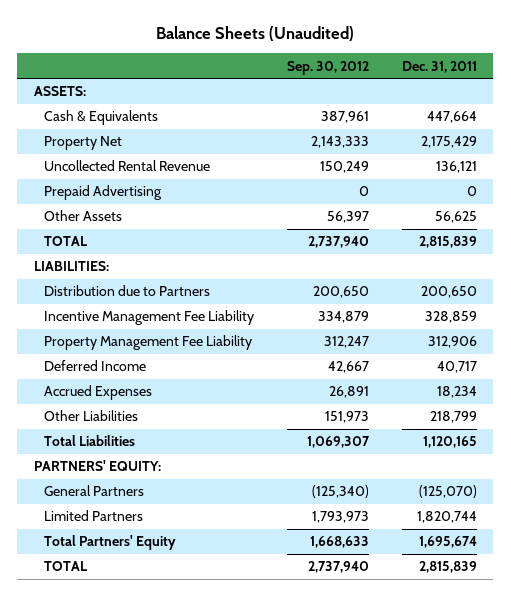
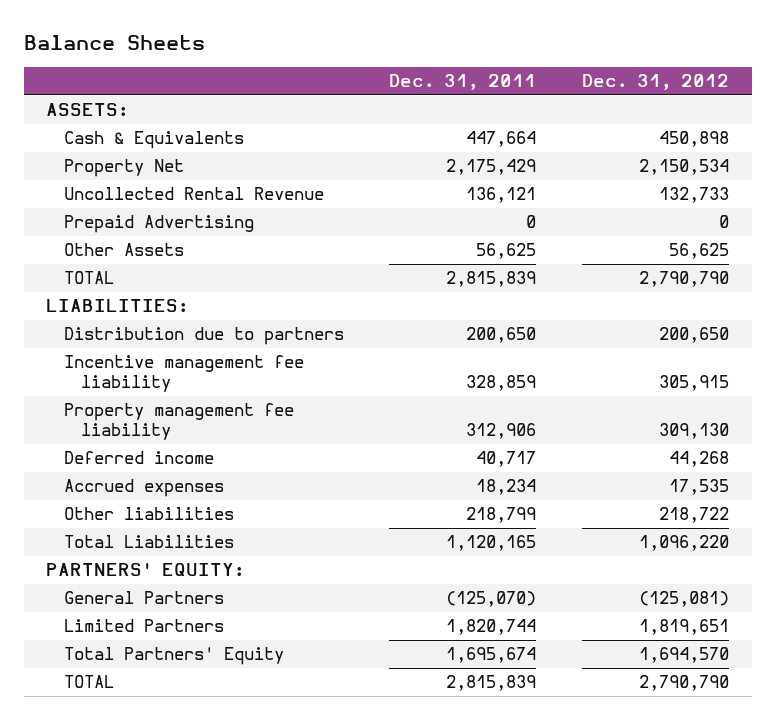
- Balance Sheets (Unaudited)
+ Balance Sheets
- | Sep. 30, 2012 | Dec. 31, 2011
+ | Dec. 31, 2011 | Dec. 31, 2012
- Distribution due to Partners | 200,650 | 200,650
- Incentive Management Fee Liability | 334,879 | 328,859
- Property Management Fee Liability | 312,247 | 312,906
- Deferred Income | 42,667 | 40,717
- Accrued Expenses | 26,891 | 18,234
- Other Liabilities | 151,973 | 218,799
+ Distribution due to partners | 200,650 | 200,650
+ Incentive management fee liability | 328,859 | 305,915
+ Property management fee liability | 312,906 | 309,130
+ Deferred income | 40,717 | 44,268
+ Accrued expenses | 18,234 | 17,535
+ Other liabilities | 218,799 | 218,722

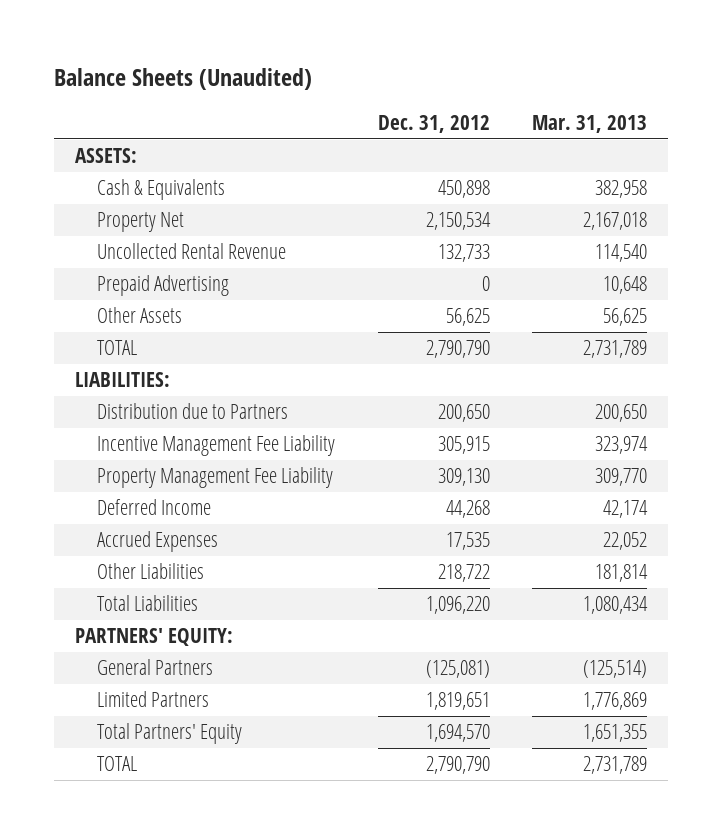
- Balance Sheets
+ Balance Sheets (Unaudited)
- | Dec. 31, 2011 | Dec. 31, 2012
+ | Dec. 31, 2012 | Mar. 31, 2013
- Distribution due to partners | 200,650 | 200,650
- Incentive management fee liability | 328,859 | 305,915
- Property management fee liability | 312,906 | 309,130
- Deferred income | 40,717 | 44,268
- Accrued expenses | 18,234 | 17,535
- Other liabilities | 218,799 | 218,722
+ Distribution due to Partners | 200,650 | 200,650
+ Incentive Management Fee Liability | 305,915 | 323,974
+ Property Management Fee Liability | 309,130 | 309,770
+ Deferred Income | 44,268 | 42,174
+ Accrued Expenses | 17,535 | 22,052
+ Other Liabilities | 218,722 | 181,814

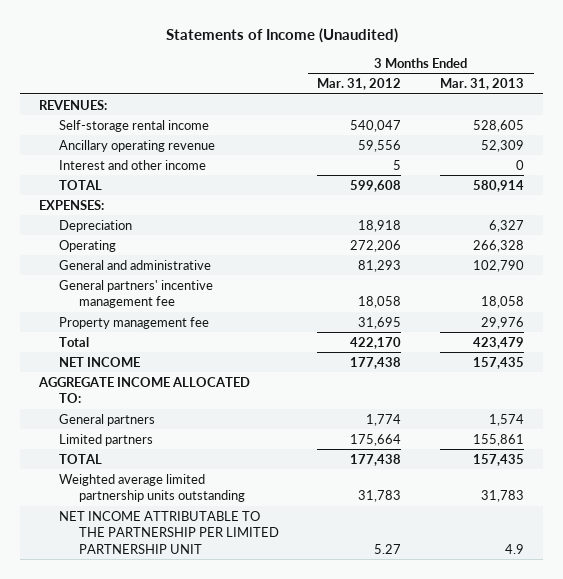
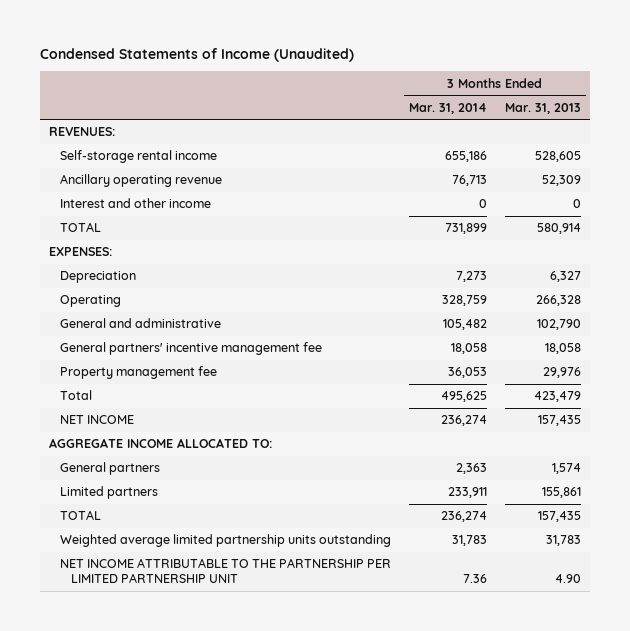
- Statements of Income (Unaudited)
+ Condensed Statements of Income (Unaudited)
- | 3 Months Ended Mar. 31, 2012 | 3 Months Ended Mar. 31, 2013
+ | 3 Months Ended Mar. 31, 2014 | 3 Months Ended Mar. 31, 2013
- NET INCOME ATTRIBUTABLE TO THE PARTNERSHIP PER LIMITED PARTNERSHIP UNIT | 5.27 | 4.9
+ NET INCOME ATTRIBUTABLE TO THE PARTNERSHIP PER LIMITED PARTNERSHIP UNIT | 7.36 | 4.90

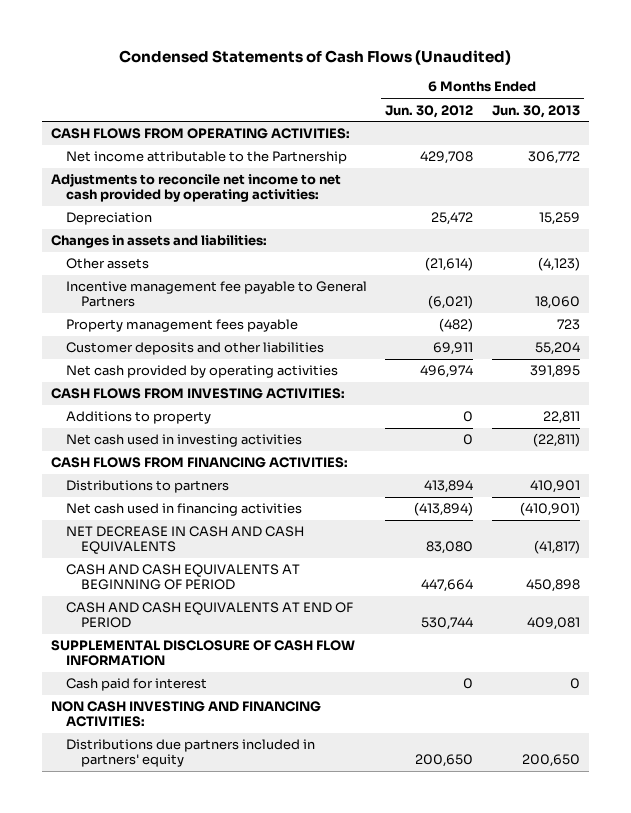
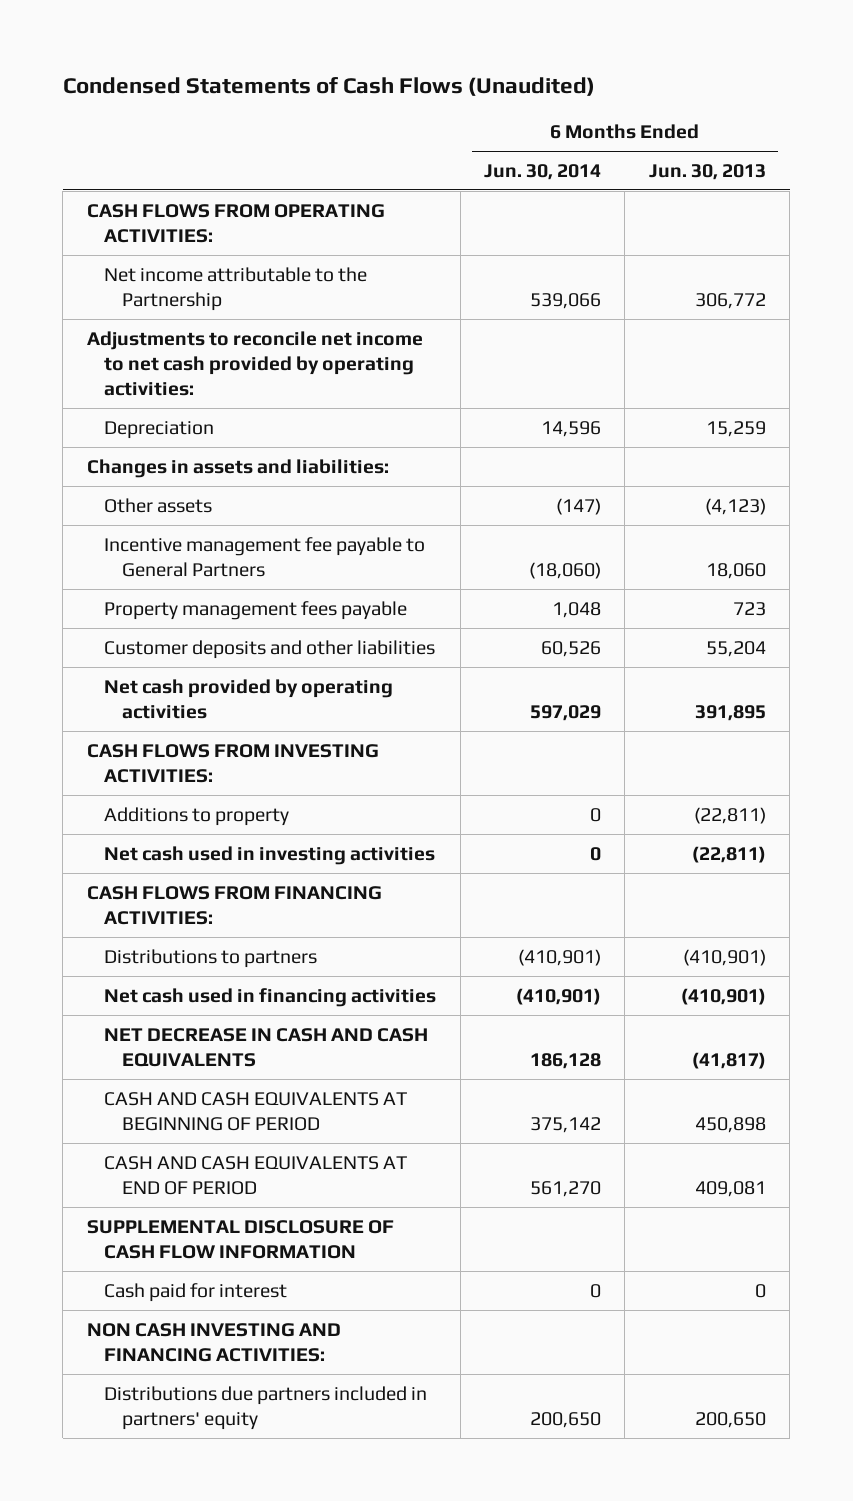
- | 6 Months Ended Jun. 30, 2012 | 6 Months Ended Jun. 30, 2013
+ | 6 Months Ended Jun. 30, 2014 | 6 Months Ended Jun. 30, 2013
- Additions to property | 0 | 22,811
+ Additions to property | 0 | (22,811)
- Distributions to partners | 413,894 | 410,901
+ Distributions to partners | (410,901) | (410,901)

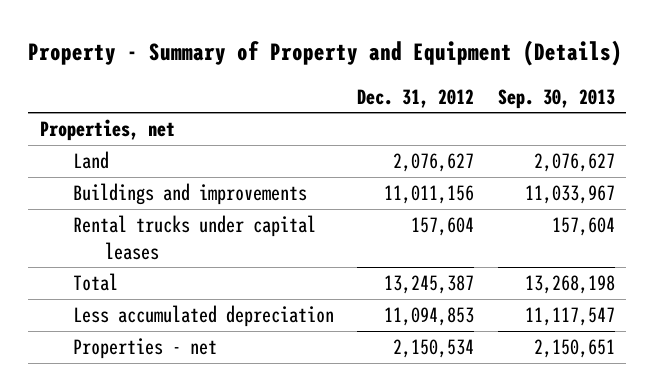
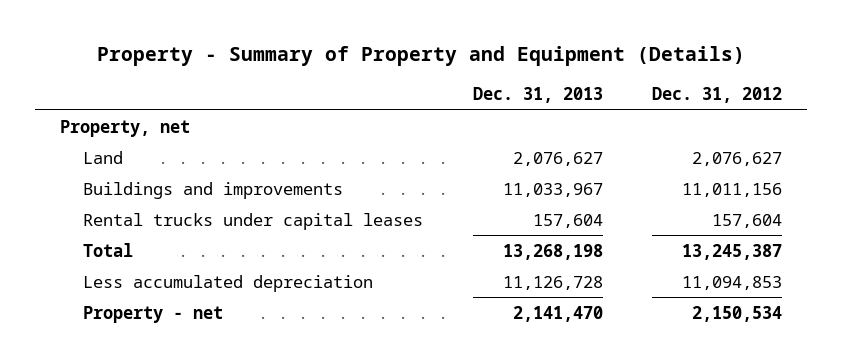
- | Dec. 31, 2012 | Sep. 30, 2013
+ | Dec. 31, 2013 | Dec. 31, 2012
- Properties, net
+ Property, net
- Properties - net | 2,150,534 | 2,150,651
+ Property - net | 2,141,470 | 2,150,534

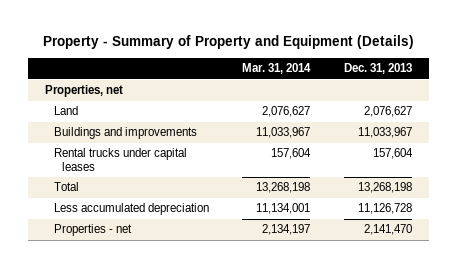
- | Dec. 31, 2013 | Dec. 31, 2012
+ | Mar. 31, 2014 | Dec. 31, 2013
- Property, net
+ Properties, net
- Property - net | 2,141,470 | 2,150,534
+ Properties - net | 2,134,197 | 2,141,470

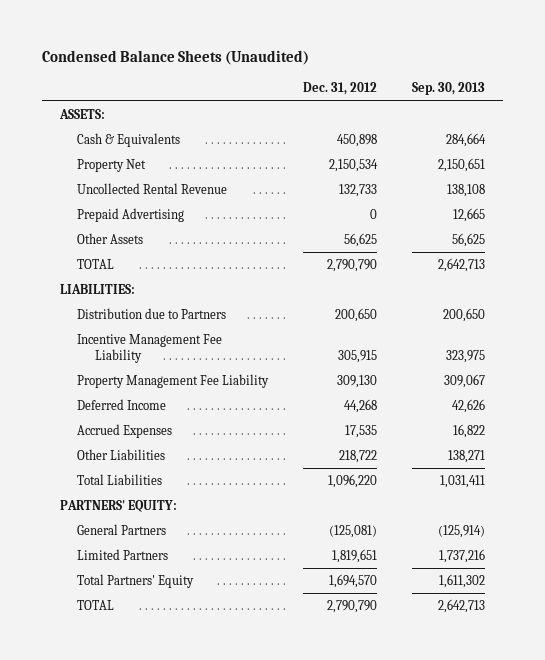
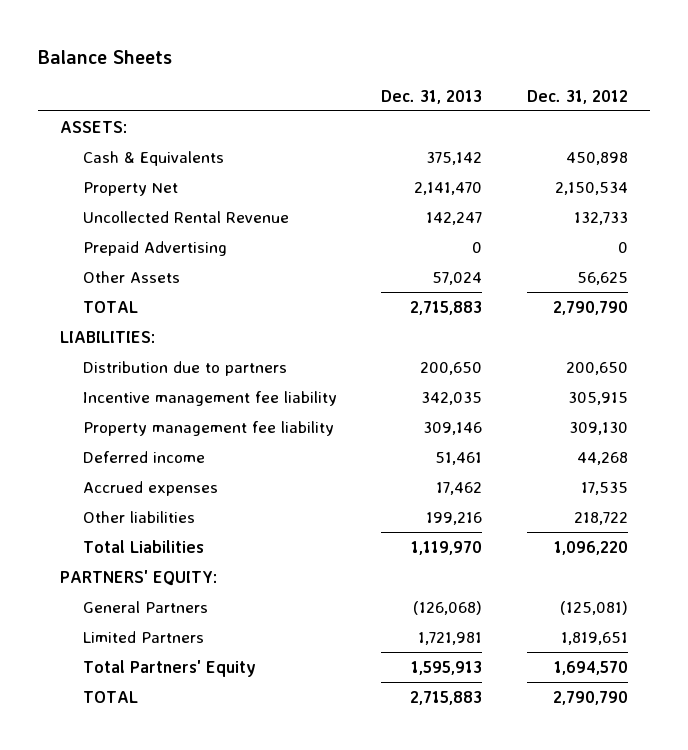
- Condensed Balance Sheets (Unaudited)
+ Balance Sheets
- | Dec. 31, 2012 | Sep. 30, 2013
+ | Dec. 31, 2013 | Dec. 31, 2012
- Distribution due to Partners | 200,650 | 200,650
- Incentive Management Fee Liability | 305,915 | 323,975
- Property Management Fee Liability | 309,130 | 309,067
- Deferred Income | 44,268 | 42,626
- Accrued Expenses | 17,535 | 16,822
- Other Liabilities | 218,722 | 138,271
+ Distribution due to partners | 200,650 | 200,650
+ Incentive management fee liability | 342,035 | 305,915
+ Property management fee liability | 309,146 | 309,130
+ Deferred income | 51,461 | 44,268
+ Accrued expenses | 17,462 | 17,535
+ Other liabilities | 199,216 | 218,722

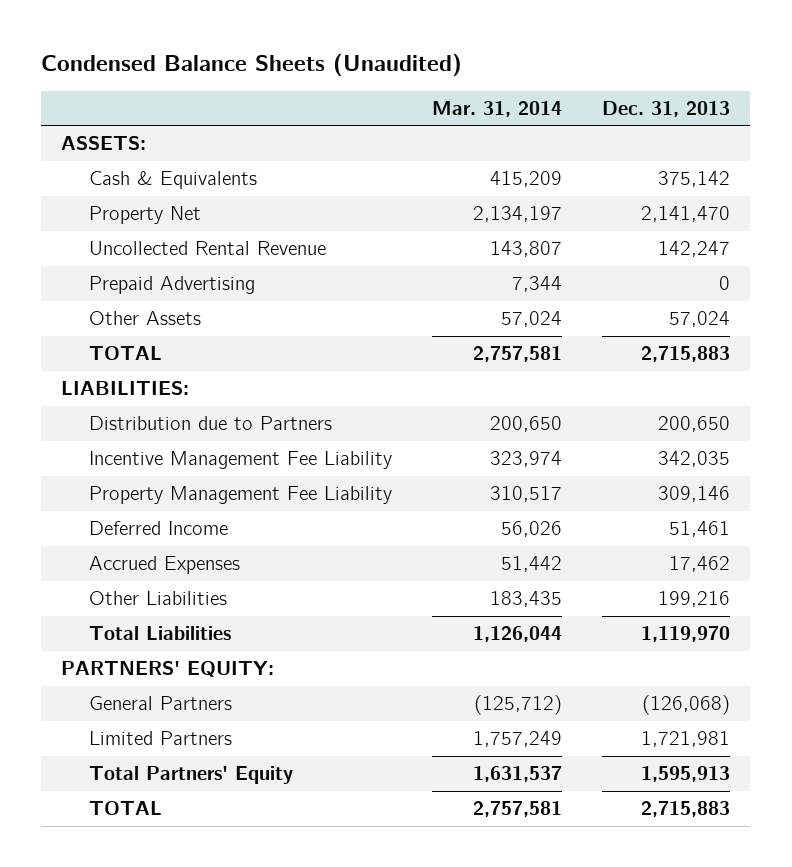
- Balance Sheets
+ Condensed Balance Sheets (Unaudited)
- | Dec. 31, 2013 | Dec. 31, 2012
+ | Mar. 31, 2014 | Dec. 31, 2013
- Distribution due to partners | 200,650 | 200,650
- Incentive management fee liability | 342,035 | 305,915
- Property management fee liability | 309,146 | 309,130
- Deferred income | 51,461 | 44,268
- Accrued expenses | 17,462 | 17,535
- Other liabilities | 199,216 | 218,722
+ Distribution due to Partners | 200,650 | 200,650
+ Incentive Management Fee Liability | 323,974 | 342,035
+ Property Management Fee Liability | 310,517 | 309,146
+ Deferred Income | 56,026 | 51,461
+ Accrued Expenses | 51,442 | 17,462
+ Other Liabilities | 183,435 | 199,216

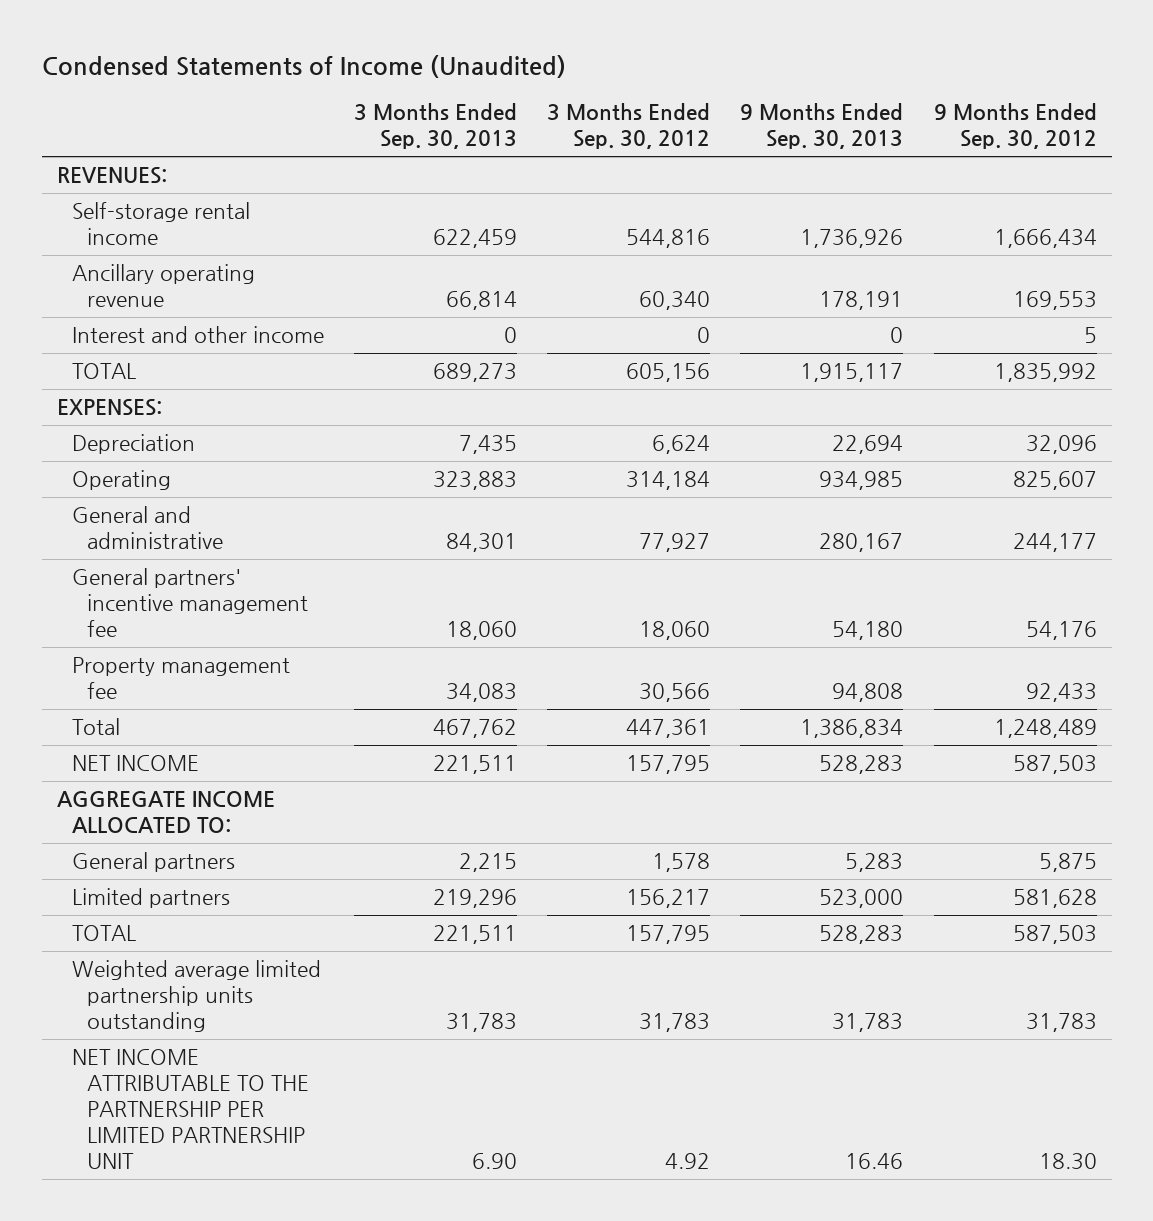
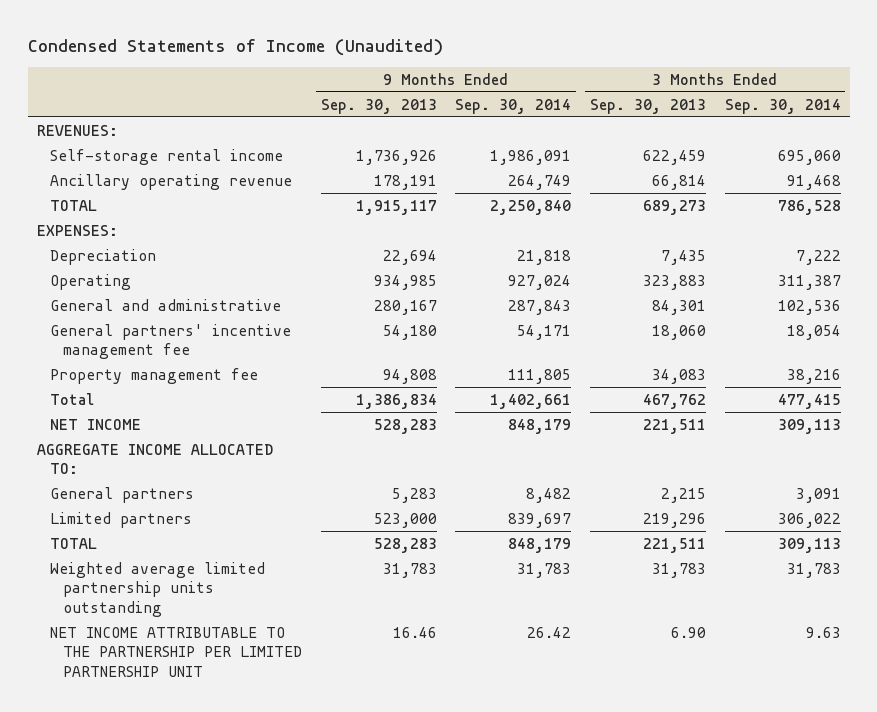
- | 3 Months Ended Sep. 30, 2013 | 3 Months Ended Sep. 30, 2012 | 9 Months Ended Sep. 30, 2013 | 9 Months Ended Sep. 30, 2012
+ | 9 Months Ended Sep. 30, 2013 | 9 Months Ended Sep. 30, 2014 | 3 Months Ended Sep. 30, 2013 | 3 Months Ended Sep. 30, 2014
- Interest and other income | 0 | 0 | 0 | 5

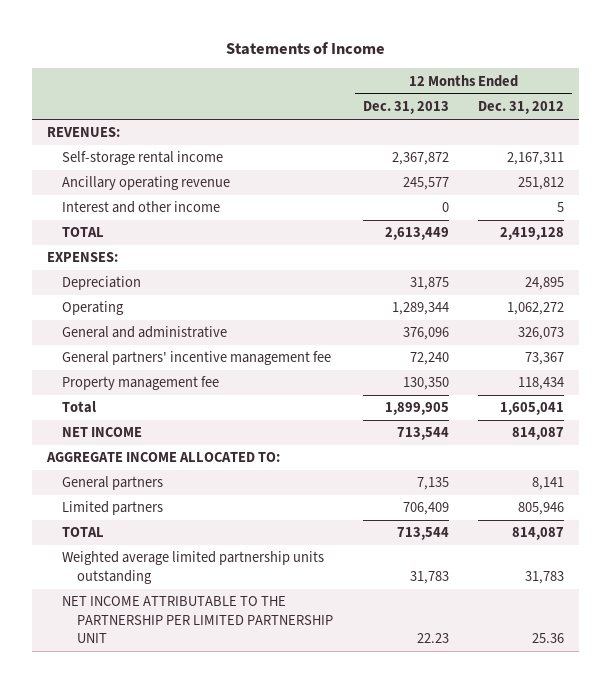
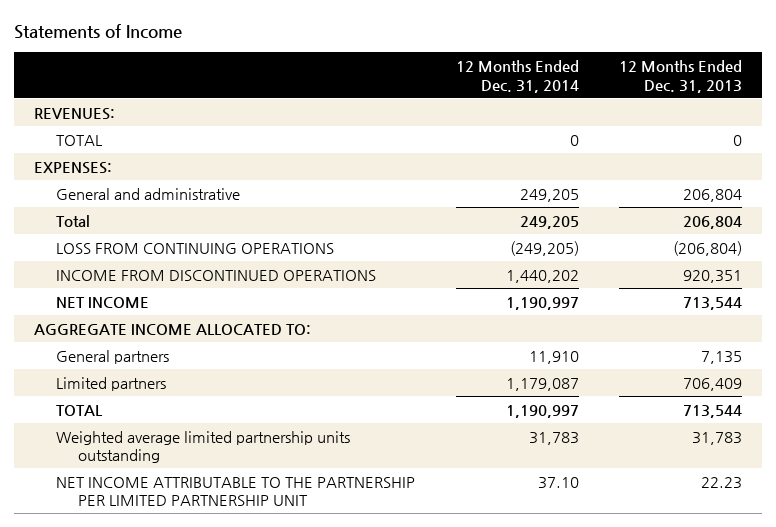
- | 12 Months Ended Dec. 31, 2013 | 12 Months Ended Dec. 31, 2012
+ | 12 Months Ended Dec. 31, 2014 | 12 Months Ended Dec. 31, 2013
- Self-storage rental income | 2,367,872 | 2,167,311
- Ancillary operating revenue | 245,577 | 251,812
- Interest and other income | 0 | 5
- TOTAL | 2,613,449 | 2,419,128
+ TOTAL | 0 | 0
- Depreciation | 31,875 | 24,895
- Operating | 1,289,344 | 1,062,272
- General and administrative | 376,096 | 326,073
- General partners' incentive management fee | 72,240 | 73,367
- Property management fee | 130,350 | 118,434
- Total | 1,899,905 | 1,605,041
+ General and administrative | 249,205 | 206,804
+ Total | 249,205 | 206,804
+ LOSS FROM CONTINUING OPERATIONS | (249,205) | (206,804)
+ INCOME FROM DISCONTINUED OPERATIONS | 1,440,202 | 920,351

